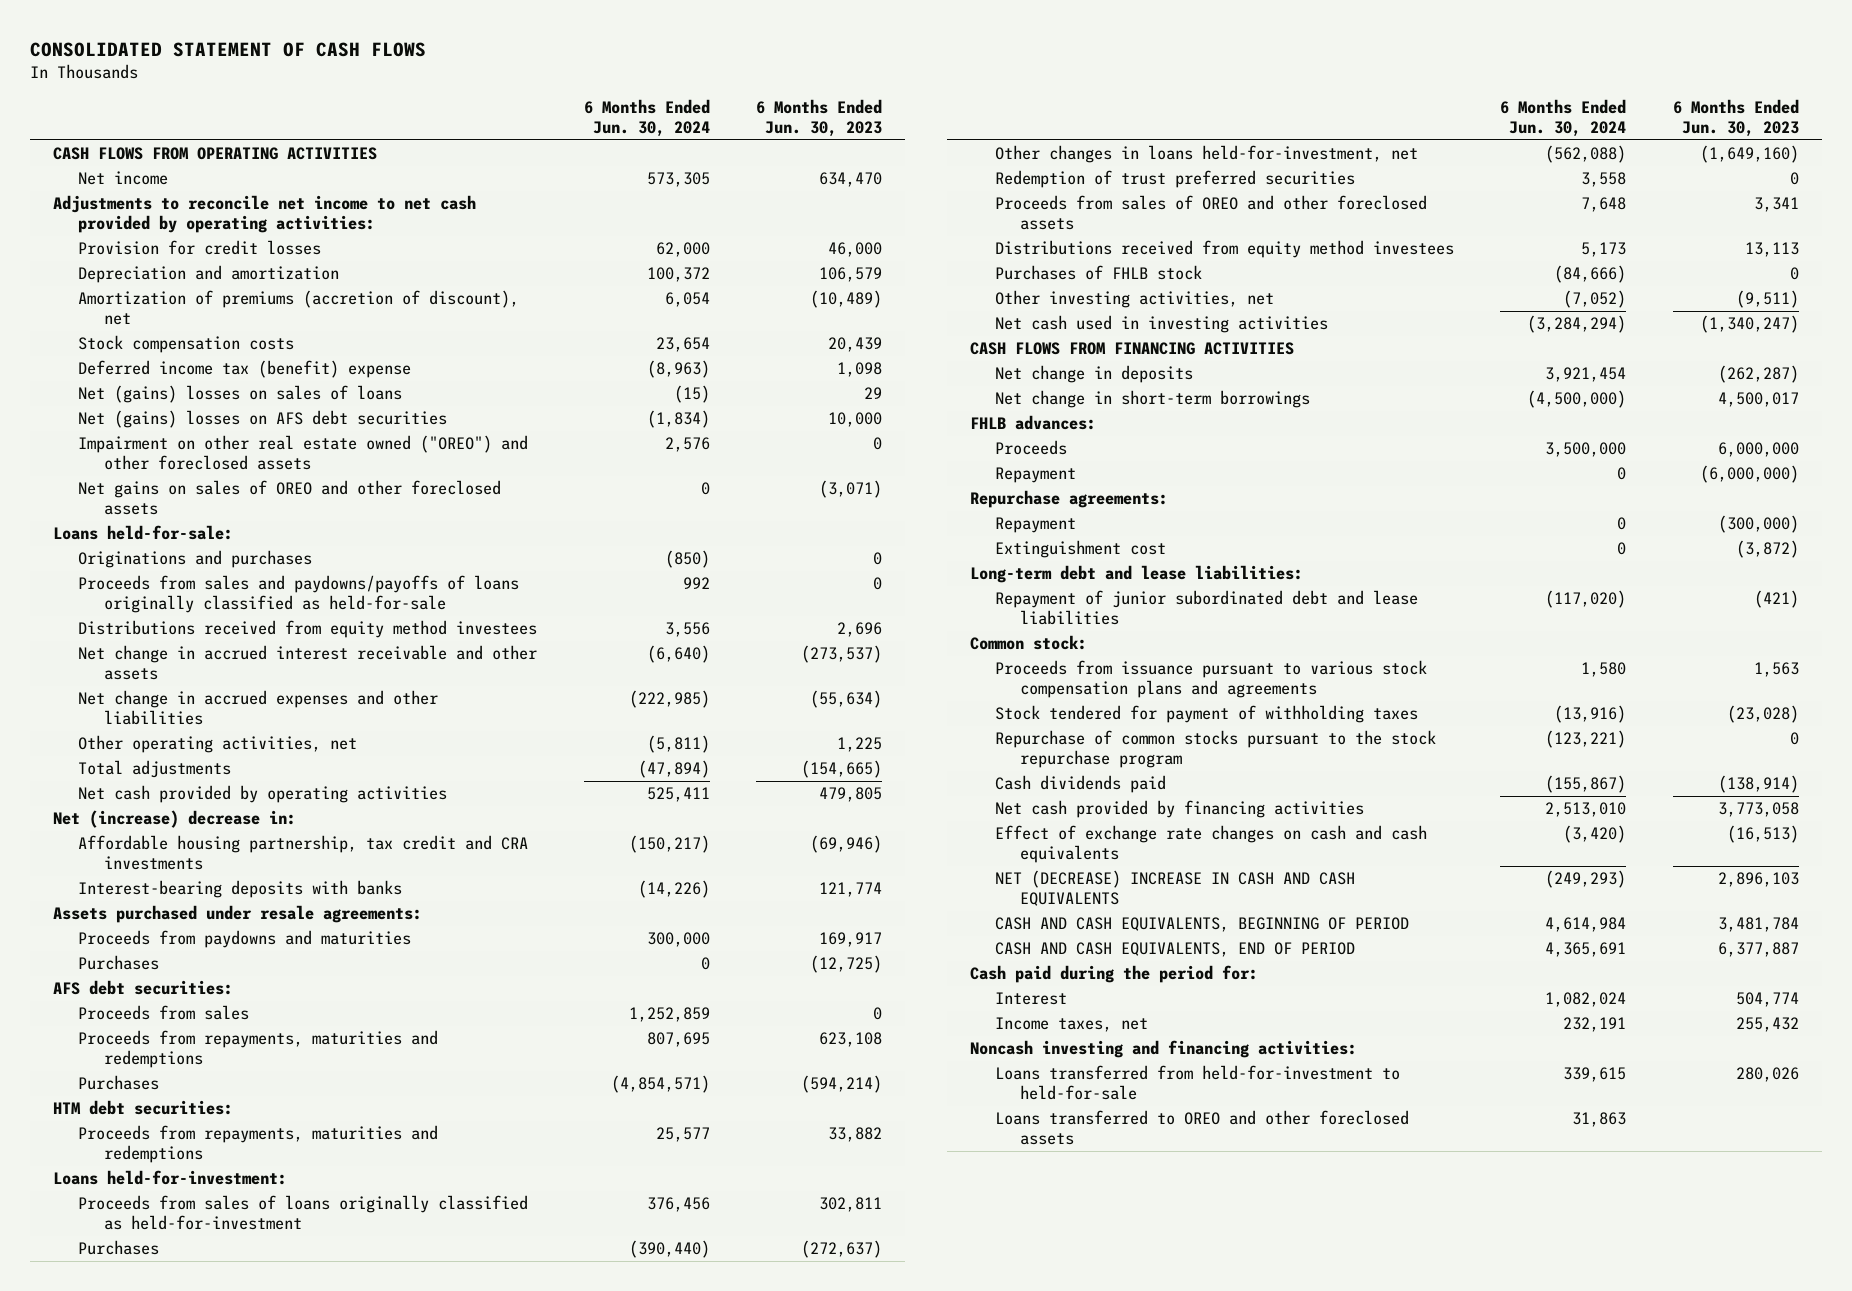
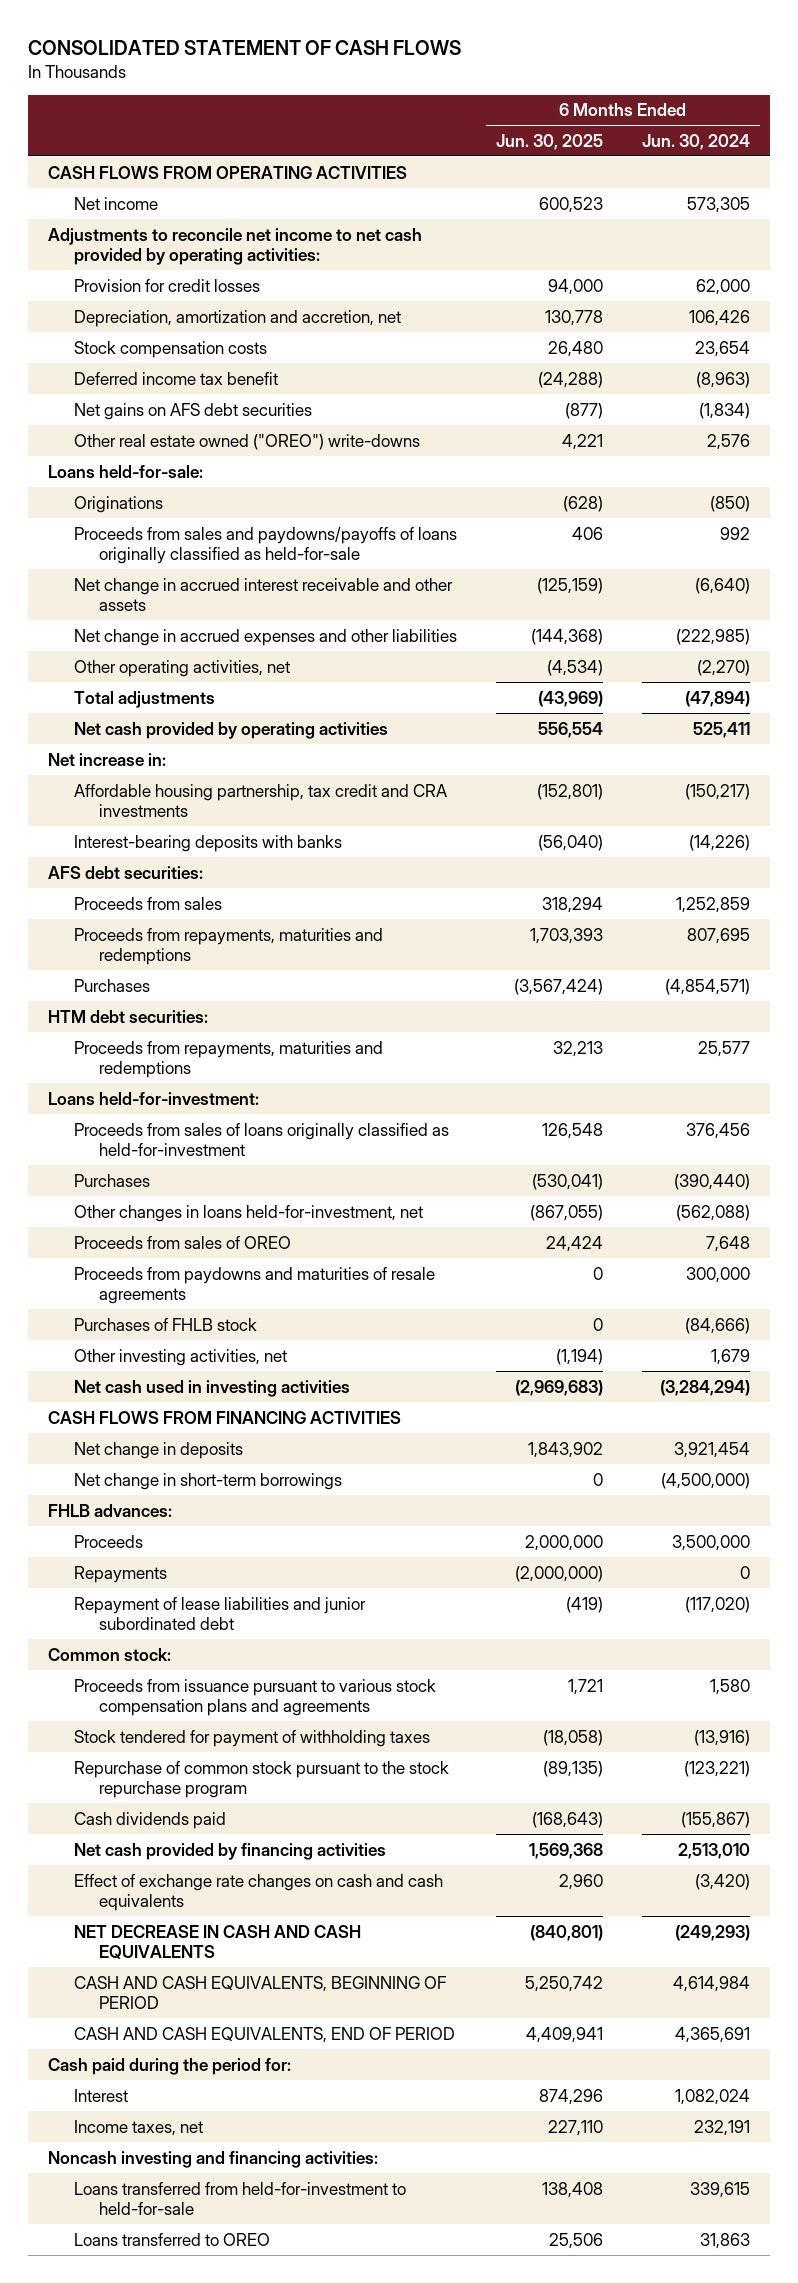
- | 6 Months Ended Jun. 30, 2024 | 6 Months Ended Jun. 30, 2023
+ | 6 Months Ended Jun. 30, 2025 | 6 Months Ended Jun. 30, 2024
- Depreciation and amortization | 100,372 | 106,579
- Amortization of premiums (accretion of discount), net | 6,054 | (10,489)
+ Depreciation, amortization and accretion, net | 130,778 | 106,426
- Deferred income tax (benefit) expense | (8,963) | 1,098
- Net (gains) losses on sales of loans | (15) | 29
- Net (gains) losses on AFS debt securities | (1,834) | 10,000
- Impairment on other real estate owned ("OREO") and other foreclosed assets | 2,576 | 0
- Net gains on sales of OREO and other foreclosed assets | 0 | (3,071)
+ Deferred income tax benefit | (24,288) | (8,963)
+ Net gains on AFS debt securities | (877) | (1,834)
+ Other real estate owned ("OREO") write-downs | 4,221 | 2,576
- Originations and purchases | (850) | 0
+ Originations | (628) | (850)
- Distributions received from equity method investees | 3,556 | 2,696
- Other operating activities, net | (5,811) | 1,225
+ Other operating activities, net | (4,534) | (2,270)
- Net (increase) decrease in:
+ Net increase in:
- Assets purchased under resale agreements:
- Proceeds from paydowns and maturities | 300,000 | 169,917
- Purchases | 0 | (12,725)
- Redemption of trust preferred securities | 3,558 | 0
- Proceeds from sales of OREO and other foreclosed assets | 7,648 | 3,341
- Distributions received from equity method investees | 5,173 | 13,113
+ Proceeds from sales of OREO | 24,424 | 7,648
+ Proceeds from paydowns and maturities of resale agreements | 0 | 300,000
- Other investing activities, net | (7,052) | (9,511)
+ Other investing activities, net | (1,194) | 1,679
- Repayment | 0 | (6,000,000)
- Repurchase agreements:
- Repayment | 0 | (300,000)
- Extinguishment cost | 0 | (3,872)
- Long-term debt and lease liabilities:
- Repayment of junior subordinated debt and lease liabilities | (117,020) | (421)
+ Repayments | (2,000,000) | 0
+ Repayment of lease liabilities and junior subordinated debt | (419) | (117,020)
- Repurchase of common stocks pursuant to the stock repurchase program | (123,221) | 0
+ Repurchase of common stock pursuant to the stock repurchase program | (89,135) | (123,221)
- NET (DECREASE) INCREASE IN CASH AND CASH EQUIVALENTS | (249,293) | 2,896,103
+ NET DECREASE IN CASH AND CASH EQUIVALENTS | (840,801) | (249,293)
- Loans transferred to OREO and other foreclosed assets | 31,863 |
+ Loans transferred to OREO | 25,506 | 31,863

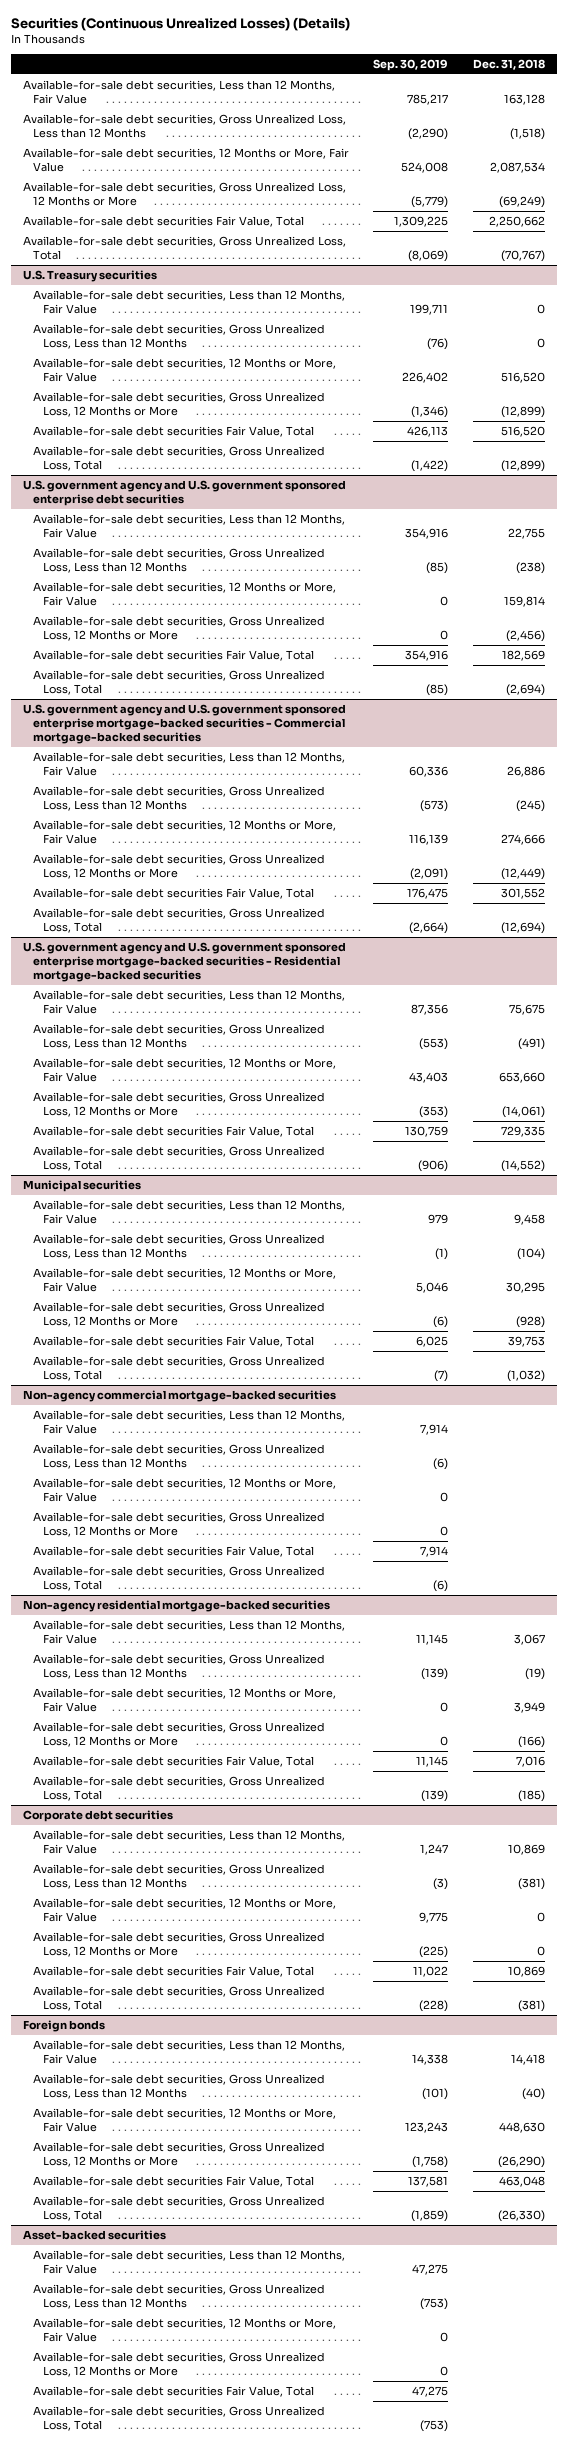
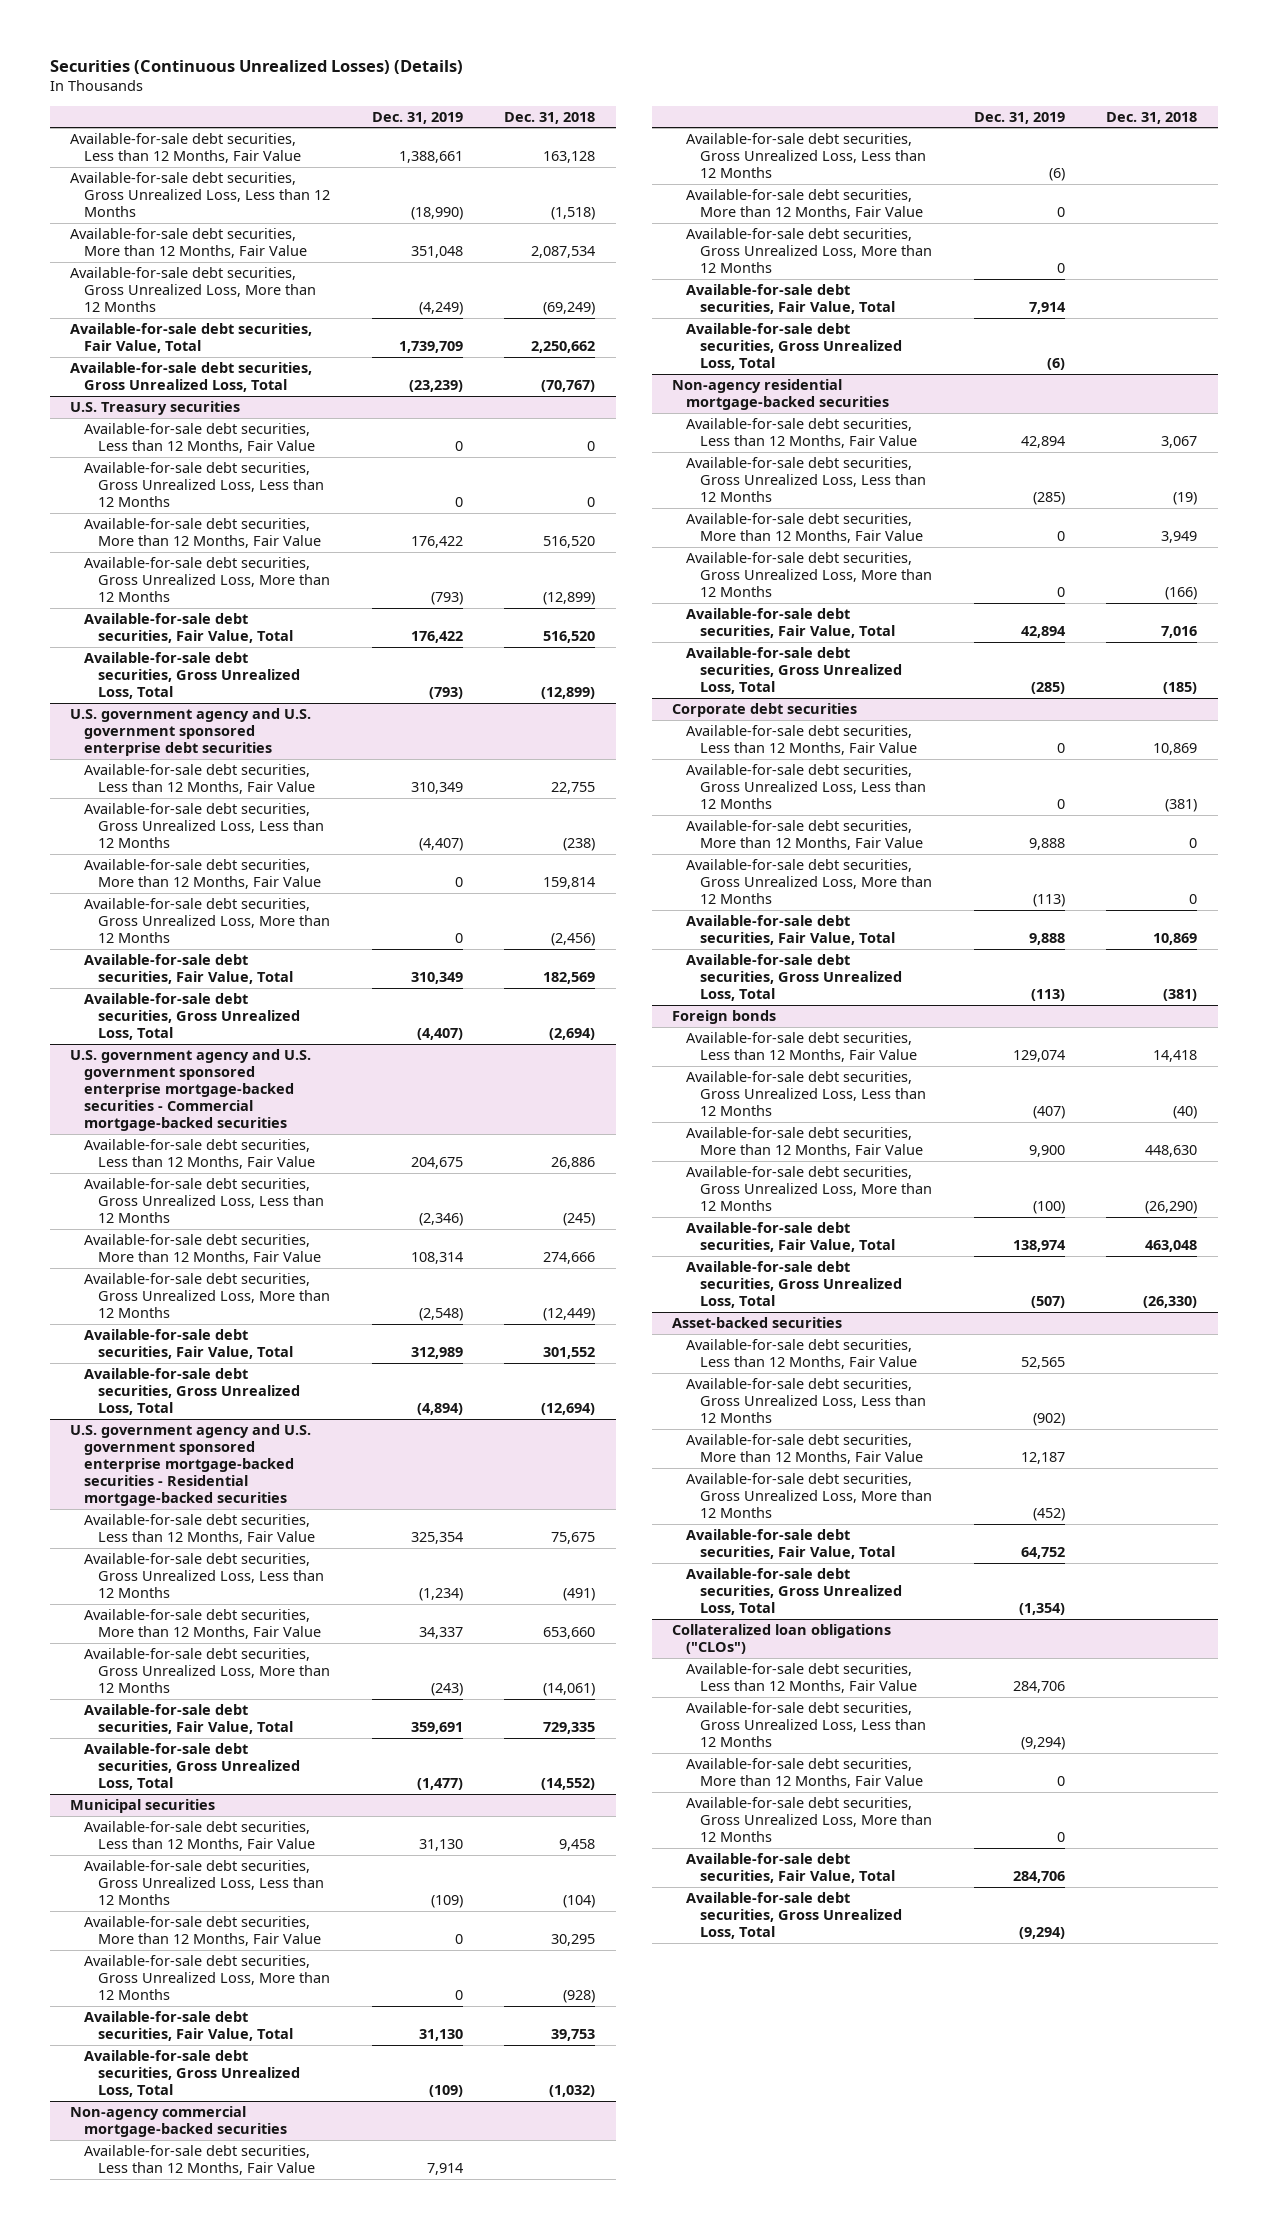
- | Sep. 30, 2019 | Dec. 31, 2018
+ | Dec. 31, 2019 | Dec. 31, 2018
- Available-for-sale debt securities, 12 Months or More, Fair Value | 524,008 | 2,087,534
- Available-for-sale debt securities, Gross Unrealized Loss, 12 Months or More | (5,779) | (69,249)
- Available-for-sale debt securities Fair Value, Total | 1,309,225 | 2,250,662
+ Available-for-sale debt securities, More than 12 Months, Fair Value | 351,048 | 2,087,534
+ Available-for-sale debt securities, Gross Unrealized Loss, More than 12 Months | (4,249) | (69,249)
+ Available-for-sale debt securities, Fair Value, Total | 1,739,709 | 2,250,662
@ U.S. Treasury securities
- Available-for-sale debt securities, 12 Months or More, Fair Value | 226,402 | 516,520
- Available-for-sale debt securities, Gross Unrealized Loss, 12 Months or More | (1,346) | (12,899)
- Available-for-sale debt securities Fair Value, Total | 426,113 | 516,520
+ Available-for-sale debt securities, More than 12 Months, Fair Value | 176,422 | 516,520
+ Available-for-sale debt securities, Gross Unrealized Loss, More than 12 Months | (793) | (12,899)
+ Available-for-sale debt securities, Fair Value, Total | 176,422 | 516,520
@ U.S. government agency and U.S. government sponsored enterprise debt securities
- Available-for-sale debt securities, 12 Months or More, Fair Value | 0 | 159,814
- Available-for-sale debt securities, Gross Unrealized Loss, 12 Months or More | 0 | (2,456)
- Available-for-sale debt securities Fair Value, Total | 354,916 | 182,569
+ Available-for-sale debt securities, More than 12 Months, Fair Value | 0 | 159,814
+ Available-for-sale debt securities, Gross Unrealized Loss, More than 12 Months | 0 | (2,456)
+ Available-for-sale debt securities, Fair Value, Total | 310,349 | 182,569
@ U.S. government agency and U.S. government sponsored enterprise mortgage-backed securities - Commercial mortgage-backed securities
- Available-for-sale debt securities, 12 Months or More, Fair Value | 116,139 | 274,666
- Available-for-sale debt securities, Gross Unrealized Loss, 12 Months or More | (2,091) | (12,449)
- Available-for-sale debt securities Fair Value, Total | 176,475 | 301,552
+ Available-for-sale debt securities, More than 12 Months, Fair Value | 108,314 | 274,666
+ Available-for-sale debt securities, Gross Unrealized Loss, More than 12 Months | (2,548) | (12,449)
+ Available-for-sale debt securities, Fair Value, Total | 312,989 | 301,552
@ U.S. government agency and U.S. government sponsored enterprise mortgage-backed securities - Residential mortgage-backed securities
- Available-for-sale debt securities, 12 Months or More, Fair Value | 43,403 | 653,660
- Available-for-sale debt securities, Gross Unrealized Loss, 12 Months or More | (353) | (14,061)
- Available-for-sale debt securities Fair Value, Total | 130,759 | 729,335
+ Available-for-sale debt securities, More than 12 Months, Fair Value | 34,337 | 653,660
+ Available-for-sale debt securities, Gross Unrealized Loss, More than 12 Months | (243) | (14,061)
+ Available-for-sale debt securities, Fair Value, Total | 359,691 | 729,335
@ Municipal securities
- Available-for-sale debt securities, 12 Months or More, Fair Value | 5,046 | 30,295
- Available-for-sale debt securities, Gross Unrealized Loss, 12 Months or More | (6) | (928)
- Available-for-sale debt securities Fair Value, Total | 6,025 | 39,753
+ Available-for-sale debt securities, More than 12 Months, Fair Value | 0 | 30,295
+ Available-for-sale debt securities, Gross Unrealized Loss, More than 12 Months | 0 | (928)
+ Available-for-sale debt securities, Fair Value, Total | 31,130 | 39,753
@ Non-agency commercial mortgage-backed securities
- Available-for-sale debt securities, 12 Months or More, Fair Value | 0 |
- Available-for-sale debt securities, Gross Unrealized Loss, 12 Months or More | 0 |
- Available-for-sale debt securities Fair Value, Total | 7,914 |
+ Available-for-sale debt securities, More than 12 Months, Fair Value | 0 |
+ Available-for-sale debt securities, Gross Unrealized Loss, More than 12 Months | 0 |
+ Available-for-sale debt securities, Fair Value, Total | 7,914 |
@ Non-agency residential mortgage-backed securities
- Available-for-sale debt securities, 12 Months or More, Fair Value | 0 | 3,949
- Available-for-sale debt securities, Gross Unrealized Loss, 12 Months or More | 0 | (166)
- Available-for-sale debt securities Fair Value, Total | 11,145 | 7,016
+ Available-for-sale debt securities, More than 12 Months, Fair Value | 0 | 3,949
+ Available-for-sale debt securities, Gross Unrealized Loss, More than 12 Months | 0 | (166)
+ Available-for-sale debt securities, Fair Value, Total | 42,894 | 7,016
@ Corporate debt securities
- Available-for-sale debt securities, 12 Months or More, Fair Value | 9,775 | 0
- Available-for-sale debt securities, Gross Unrealized Loss, 12 Months or More | (225) | 0
- Available-for-sale debt securities Fair Value, Total | 11,022 | 10,869
+ Available-for-sale debt securities, More than 12 Months, Fair Value | 9,888 | 0
+ Available-for-sale debt securities, Gross Unrealized Loss, More than 12 Months | (113) | 0
+ Available-for-sale debt securities, Fair Value, Total | 9,888 | 10,869
@ Foreign bonds
- Available-for-sale debt securities, 12 Months or More, Fair Value | 123,243 | 448,630
- Available-for-sale debt securities, Gross Unrealized Loss, 12 Months or More | (1,758) | (26,290)
- Available-for-sale debt securities Fair Value, Total | 137,581 | 463,048
+ Available-for-sale debt securities, More than 12 Months, Fair Value | 9,900 | 448,630
+ Available-for-sale debt securities, Gross Unrealized Loss, More than 12 Months | (100) | (26,290)
+ Available-for-sale debt securities, Fair Value, Total | 138,974 | 463,048
@ Asset-backed securities
- Available-for-sale debt securities, 12 Months or More, Fair Value | 0 |
- Available-for-sale debt securities, Gross Unrealized Loss, 12 Months or More | 0 |
- Available-for-sale debt securities Fair Value, Total | 47,275 |
+ Available-for-sale debt securities, More than 12 Months, Fair Value | 12,187 |
+ Available-for-sale debt securities, Gross Unrealized Loss, More than 12 Months | (452) |
+ Available-for-sale debt securities, Fair Value, Total | 64,752 |
+ Collateralized loan obligations ("CLOs")
+ Available-for-sale debt securities, Less than 12 Months, Fair Value | 284,706 |
+ Available-for-sale debt securities, Gross Unrealized Loss, Less than 12 Months | (9,294) |
+ Available-for-sale debt securities, More than 12 Months, Fair Value | 0 |
+ Available-for-sale debt securities, Gross Unrealized Loss, More than 12 Months | 0 |
+ Available-for-sale debt securities, Fair Value, Total | 284,706 |
+ Available-for-sale debt securities, Gross Unrealized Loss, Total | (9,294) |

